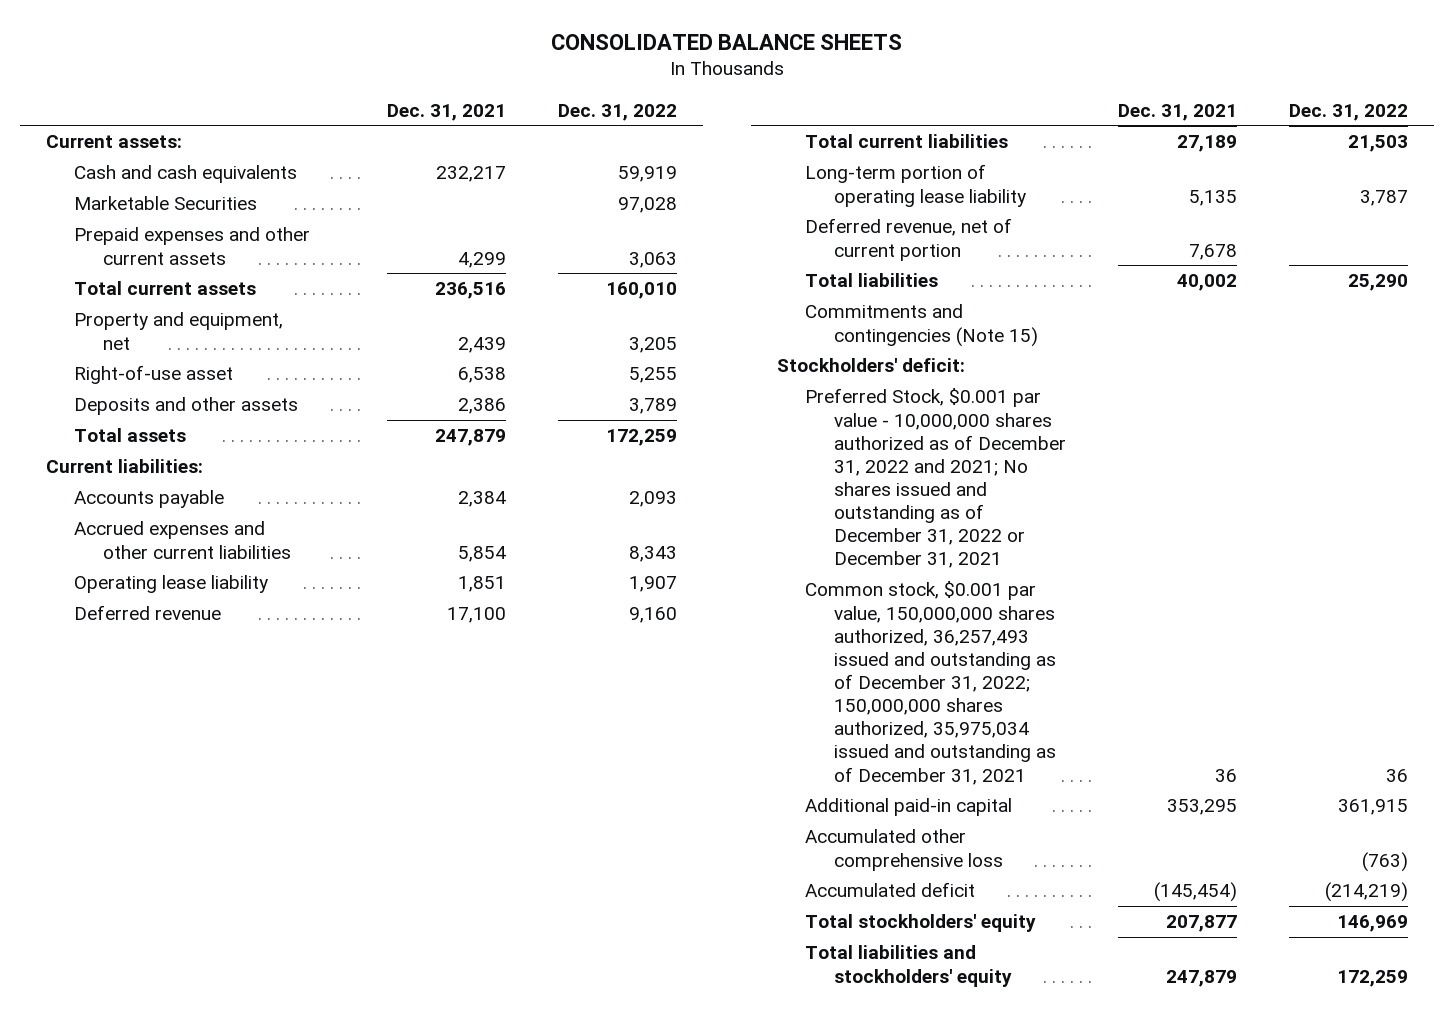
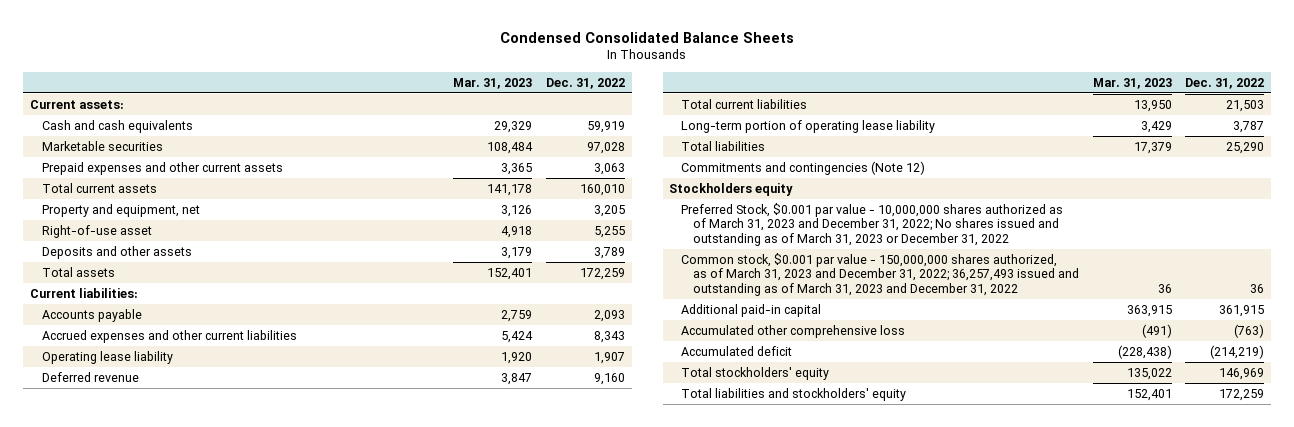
- CONSOLIDATED BALANCE SHEETS
+ Condensed Consolidated Balance Sheets
- | Dec. 31, 2021 | Dec. 31, 2022
+ | Mar. 31, 2023 | Dec. 31, 2022
- Marketable Securities | | 97,028
+ Marketable securities | 108,484 | 97,028
- Deferred revenue, net of current portion | 7,678 |
- Commitments and contingencies (Note 15)
- Stockholders' deficit:
- Preferred Stock, $0.001 par value - 10,000,000 shares authorized as of December 31, 2022 and 2021; No shares issued and outstanding as of December 31, 2022 or December 31, 2021
- Common stock, $0.001 par value, 150,000,000 shares authorized, 36,257,493 issued and outstanding as of December 31, 2022; 150,000,000 shares authorized, 35,975,034 issued and outstanding as of December 31, 2021 | 36 | 36
+ Commitments and contingencies (Note 12)
+ Stockholders equity
+ Preferred Stock, $0.001 par value - 10,000,000 shares authorized as of March 31, 2023 and December 31, 2022; No shares issued and outstanding as of March 31, 2023 or December 31, 2022
+ Common stock, $0.001 par value - 150,000,000 shares authorized, as of March 31, 2023 and December 31, 2022; 36,257,493 issued and outstanding as of March 31, 2023 and December 31, 2022 | 36 | 36

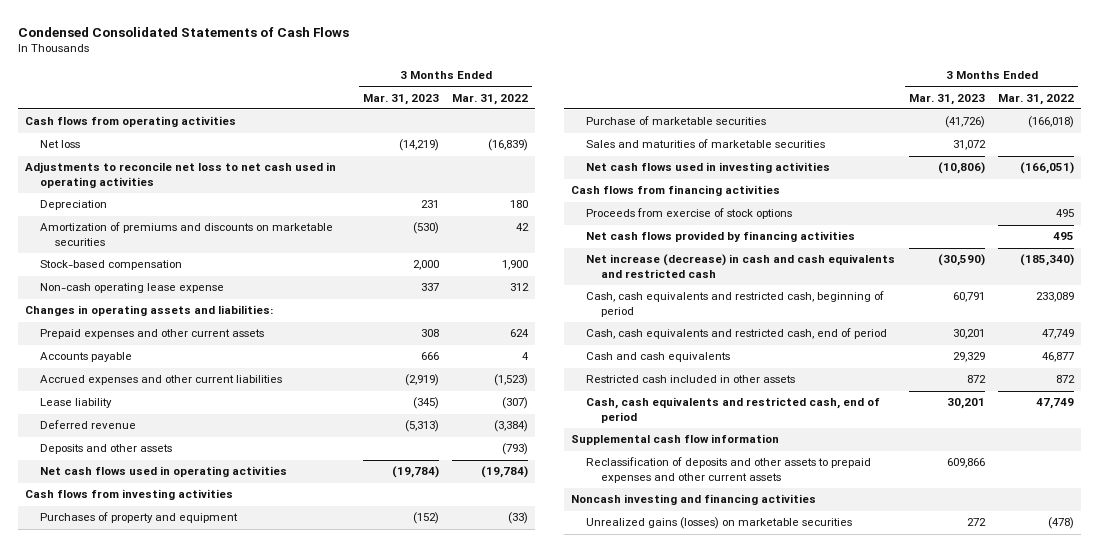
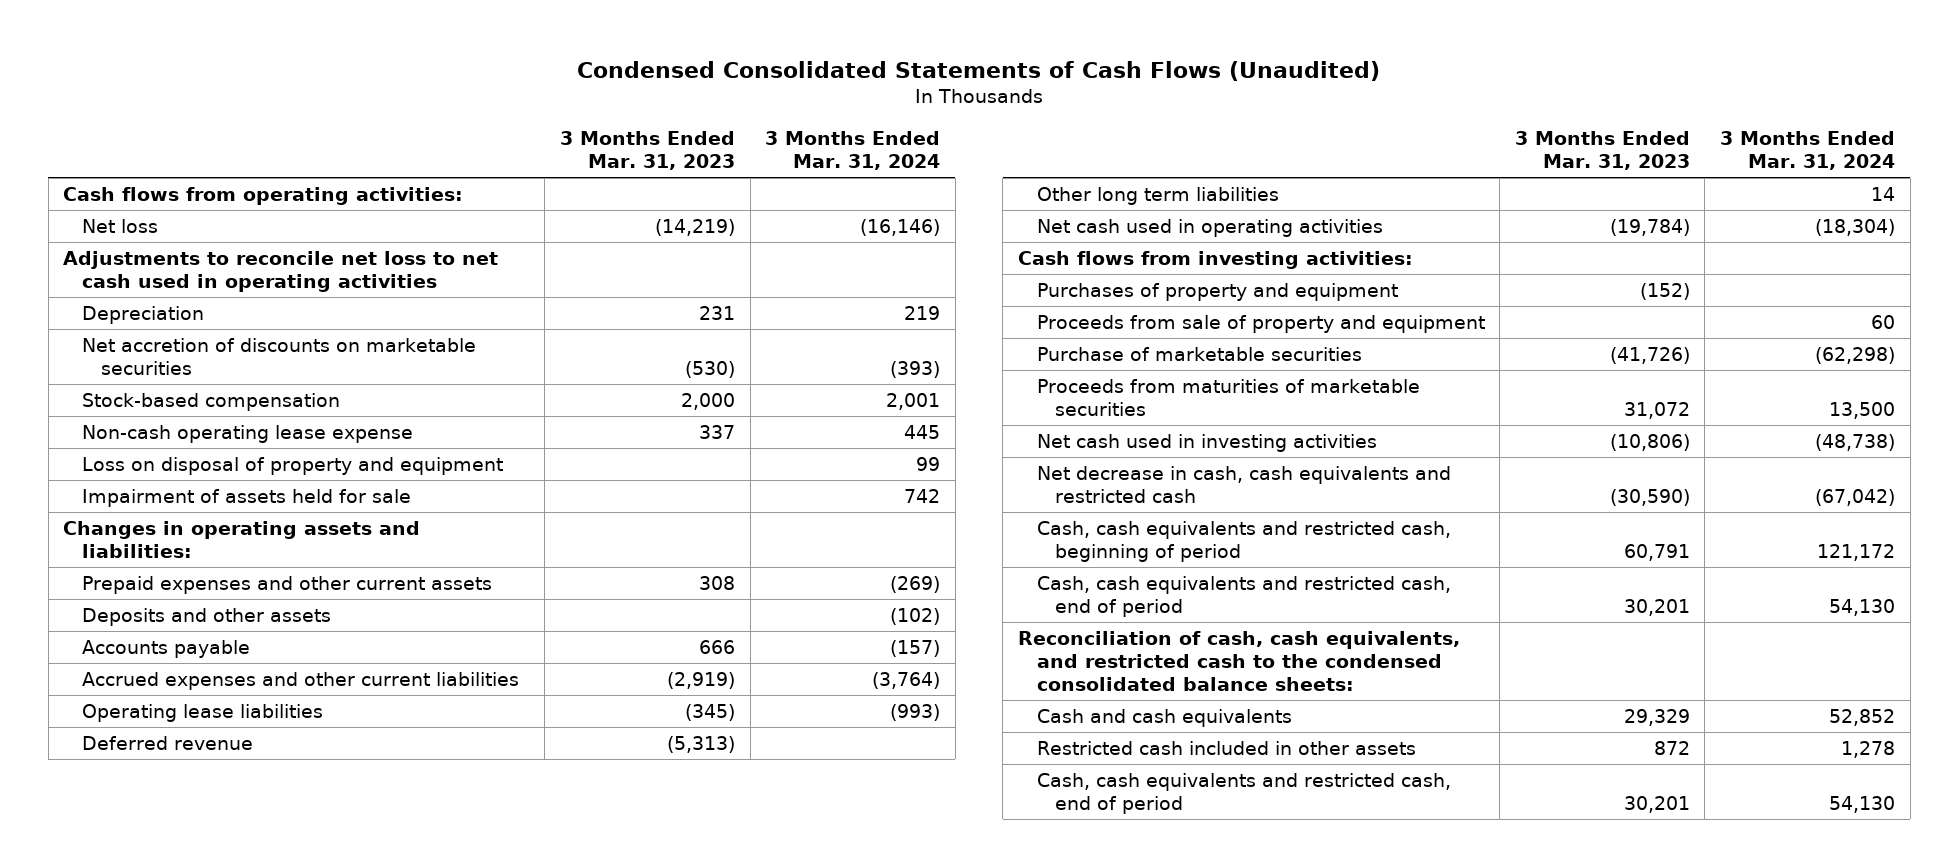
- Condensed Consolidated Statements of Cash Flows
+ Condensed Consolidated Statements of Cash Flows (Unaudited)
- | 3 Months Ended Mar. 31, 2023 | 3 Months Ended Mar. 31, 2022
+ | 3 Months Ended Mar. 31, 2023 | 3 Months Ended Mar. 31, 2024
- Cash flows from operating activities
+ Cash flows from operating activities:
- Amortization of premiums and discounts on marketable securities | (530) | 42
+ Net accretion of discounts on marketable securities | (530) | (393)
+ Loss on disposal of property and equipment | | 99
+ Impairment of assets held for sale | | 742
moved up: Deposits and other assets | | (102)
- Lease liability | (345) | (307)
+ Operating lease liabilities | (345) | (993)
- Net cash flows used in operating activities | (19,784) | (19,784)
- Cash flows from investing activities
+ Other long term liabilities | | 14
+ Net cash used in operating activities | (19,784) | (18,304)
+ Cash flows from investing activities:
+ Proceeds from sale of property and equipment | | 60
- Sales and maturities of marketable securities | 31,072 |
- Net cash flows used in investing activities | (10,806) | (166,051)
- Cash flows from financing activities
- Proceeds from exercise of stock options | | 495
- Net cash flows provided by financing activities | | 495
- Net increase (decrease) in cash and cash equivalents and restricted cash | (30,590) | (185,340)
+ Proceeds from maturities of marketable securities | 31,072 | 13,500
+ Net cash used in investing activities | (10,806) | (48,738)
+ Net decrease in cash, cash equivalents and restricted cash | (30,590) | (67,042)
+ Reconciliation of cash, cash equivalents, and restricted cash to the condensed consolidated balance sheets:
- Supplemental cash flow information
- Reclassification of deposits and other assets to prepaid expenses and other current assets | 609,866 |
- Noncash investing and financing activities
- Unrealized gains (losses) on marketable securities | 272 | (478)

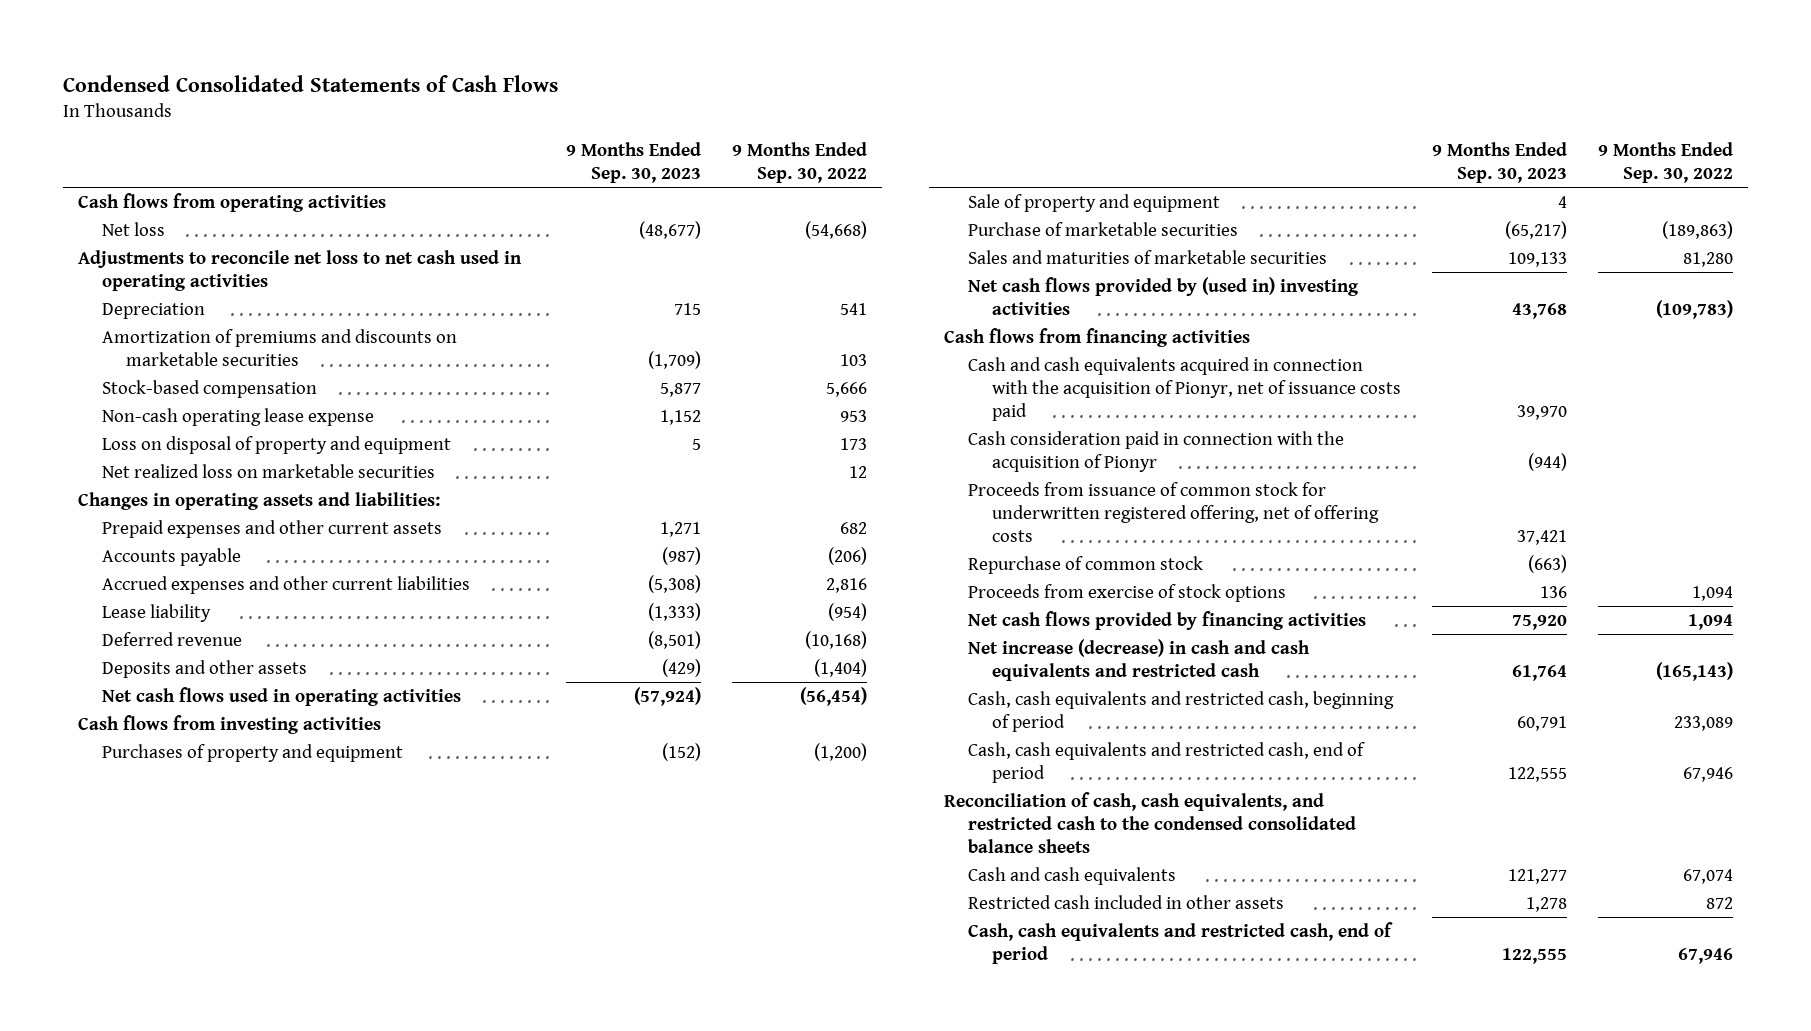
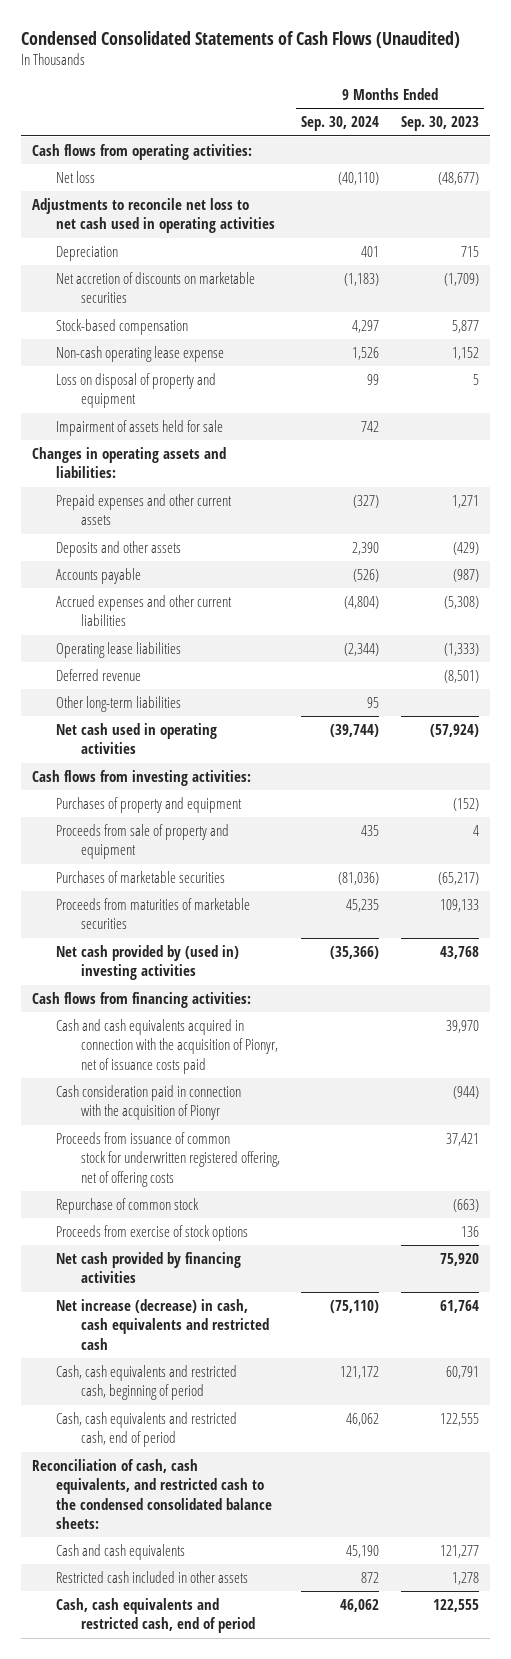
- Condensed Consolidated Statements of Cash Flows
+ Condensed Consolidated Statements of Cash Flows (Unaudited)
- | 9 Months Ended Sep. 30, 2023 | 9 Months Ended Sep. 30, 2022
+ | 9 Months Ended Sep. 30, 2024 | 9 Months Ended Sep. 30, 2023
- Cash flows from operating activities
+ Cash flows from operating activities:
- Amortization of premiums and discounts on marketable securities | (1,709) | 103
+ Net accretion of discounts on marketable securities | (1,183) | (1,709)
- Net realized loss on marketable securities | | 12
+ Impairment of assets held for sale | 742 |
moved up: Deposits and other assets | 2,390 | (429)
- Lease liability | (1,333) | (954)
+ Operating lease liabilities | (2,344) | (1,333)
- Net cash flows used in operating activities | (57,924) | (56,454)
- Cash flows from investing activities
+ Other long-term liabilities | 95 |
+ Net cash used in operating activities | (39,744) | (57,924)
+ Cash flows from investing activities:
- Sale of property and equipment | 4 |
- Purchase of marketable securities | (65,217) | (189,863)
- Sales and maturities of marketable securities | 109,133 | 81,280
- Net cash flows provided by (used in) investing activities | 43,768 | (109,783)
- Cash flows from financing activities
+ Proceeds from sale of property and equipment | 435 | 4
+ Purchases of marketable securities | (81,036) | (65,217)
+ Proceeds from maturities of marketable securities | 45,235 | 109,133
+ Net cash provided by (used in) investing activities | (35,366) | 43,768
+ Cash flows from financing activities:
- Net cash flows provided by financing activities | 75,920 | 1,094
- Net increase (decrease) in cash and cash equivalents and restricted cash | 61,764 | (165,143)
+ Net cash provided by financing activities | | 75,920
+ Net increase (decrease) in cash, cash equivalents and restricted cash | (75,110) | 61,764
- Reconciliation of cash, cash equivalents, and restricted cash to the condensed consolidated balance sheets
+ Reconciliation of cash, cash equivalents, and restricted cash to the condensed consolidated balance sheets:

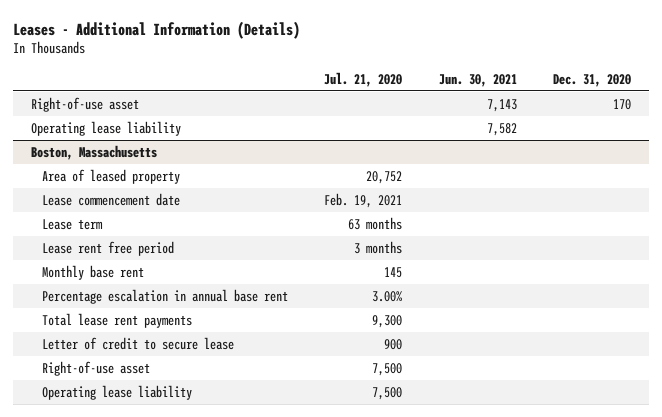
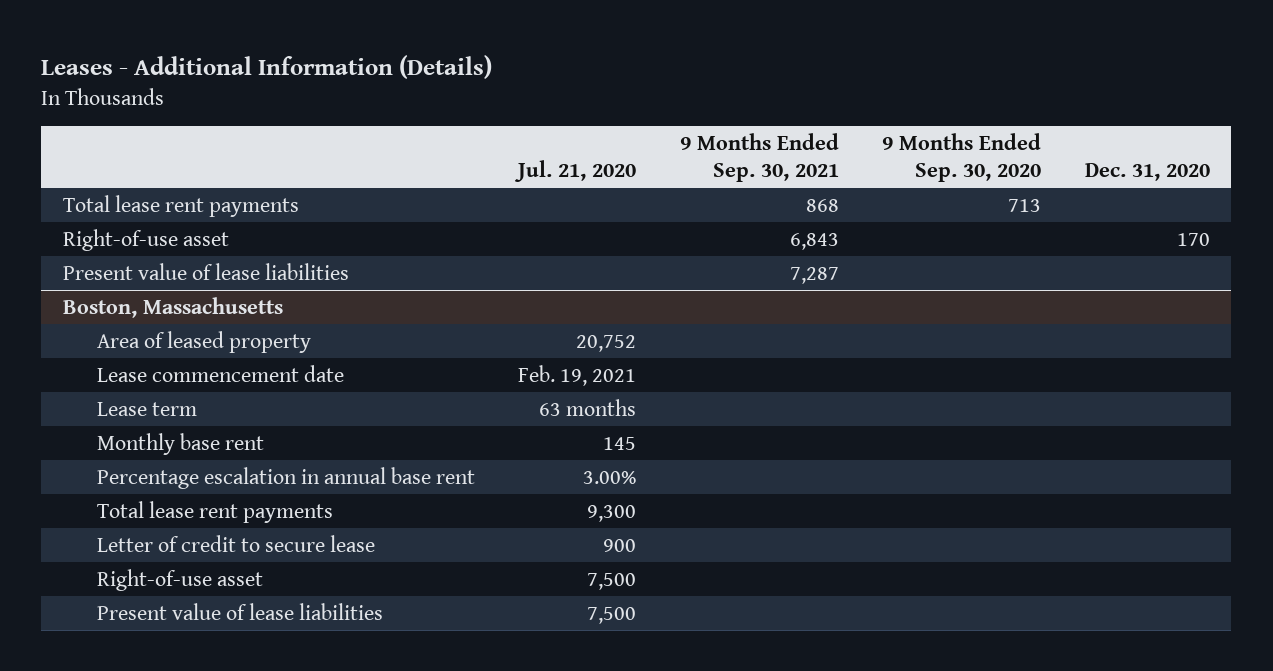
- | Jul. 21, 2020 | Jun. 30, 2021 | Dec. 31, 2020
+ | Jul. 21, 2020 | 9 Months Ended Sep. 30, 2021 | 9 Months Ended Sep. 30, 2020 | Dec. 31, 2020
+ Total lease rent payments | | 868 | 713 |
- Operating lease liability | | 7,582 |
+ Present value of lease liabilities | | 7,287 | |
@ Boston, Massachusetts
- Lease rent free period | 3 months | |
- Operating lease liability | 7,500 | |
+ Present value of lease liabilities | 7,500 | | |

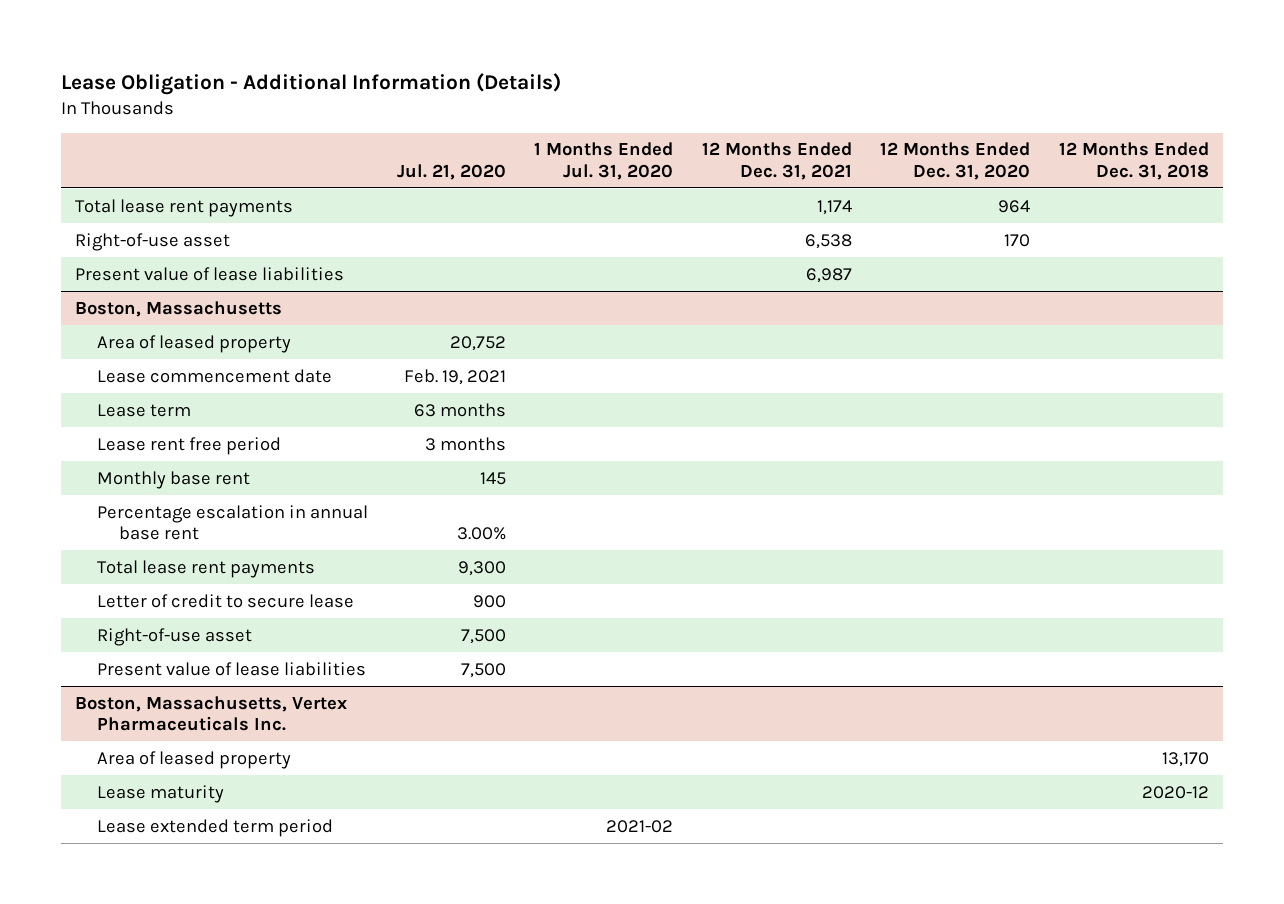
- Leases - Additional Information (Details)
+ Lease Obligation - Additional Information (Details)
- | Jul. 21, 2020 | 9 Months Ended Sep. 30, 2021 | 9 Months Ended Sep. 30, 2020 | Dec. 31, 2020
+ | Jul. 21, 2020 | 1 Months Ended Jul. 31, 2020 | 12 Months Ended Dec. 31, 2021 | 12 Months Ended Dec. 31, 2020 | 12 Months Ended Dec. 31, 2018
@ Boston, Massachusetts
+ Lease rent free period | 3 months | | | |
+ Boston, Massachusetts, Vertex Pharmaceuticals Inc.
+ Area of leased property | | | | | 13,170
+ Lease maturity | | | | | 2020-12
+ Lease extended term period | | 2021-02 | | |

